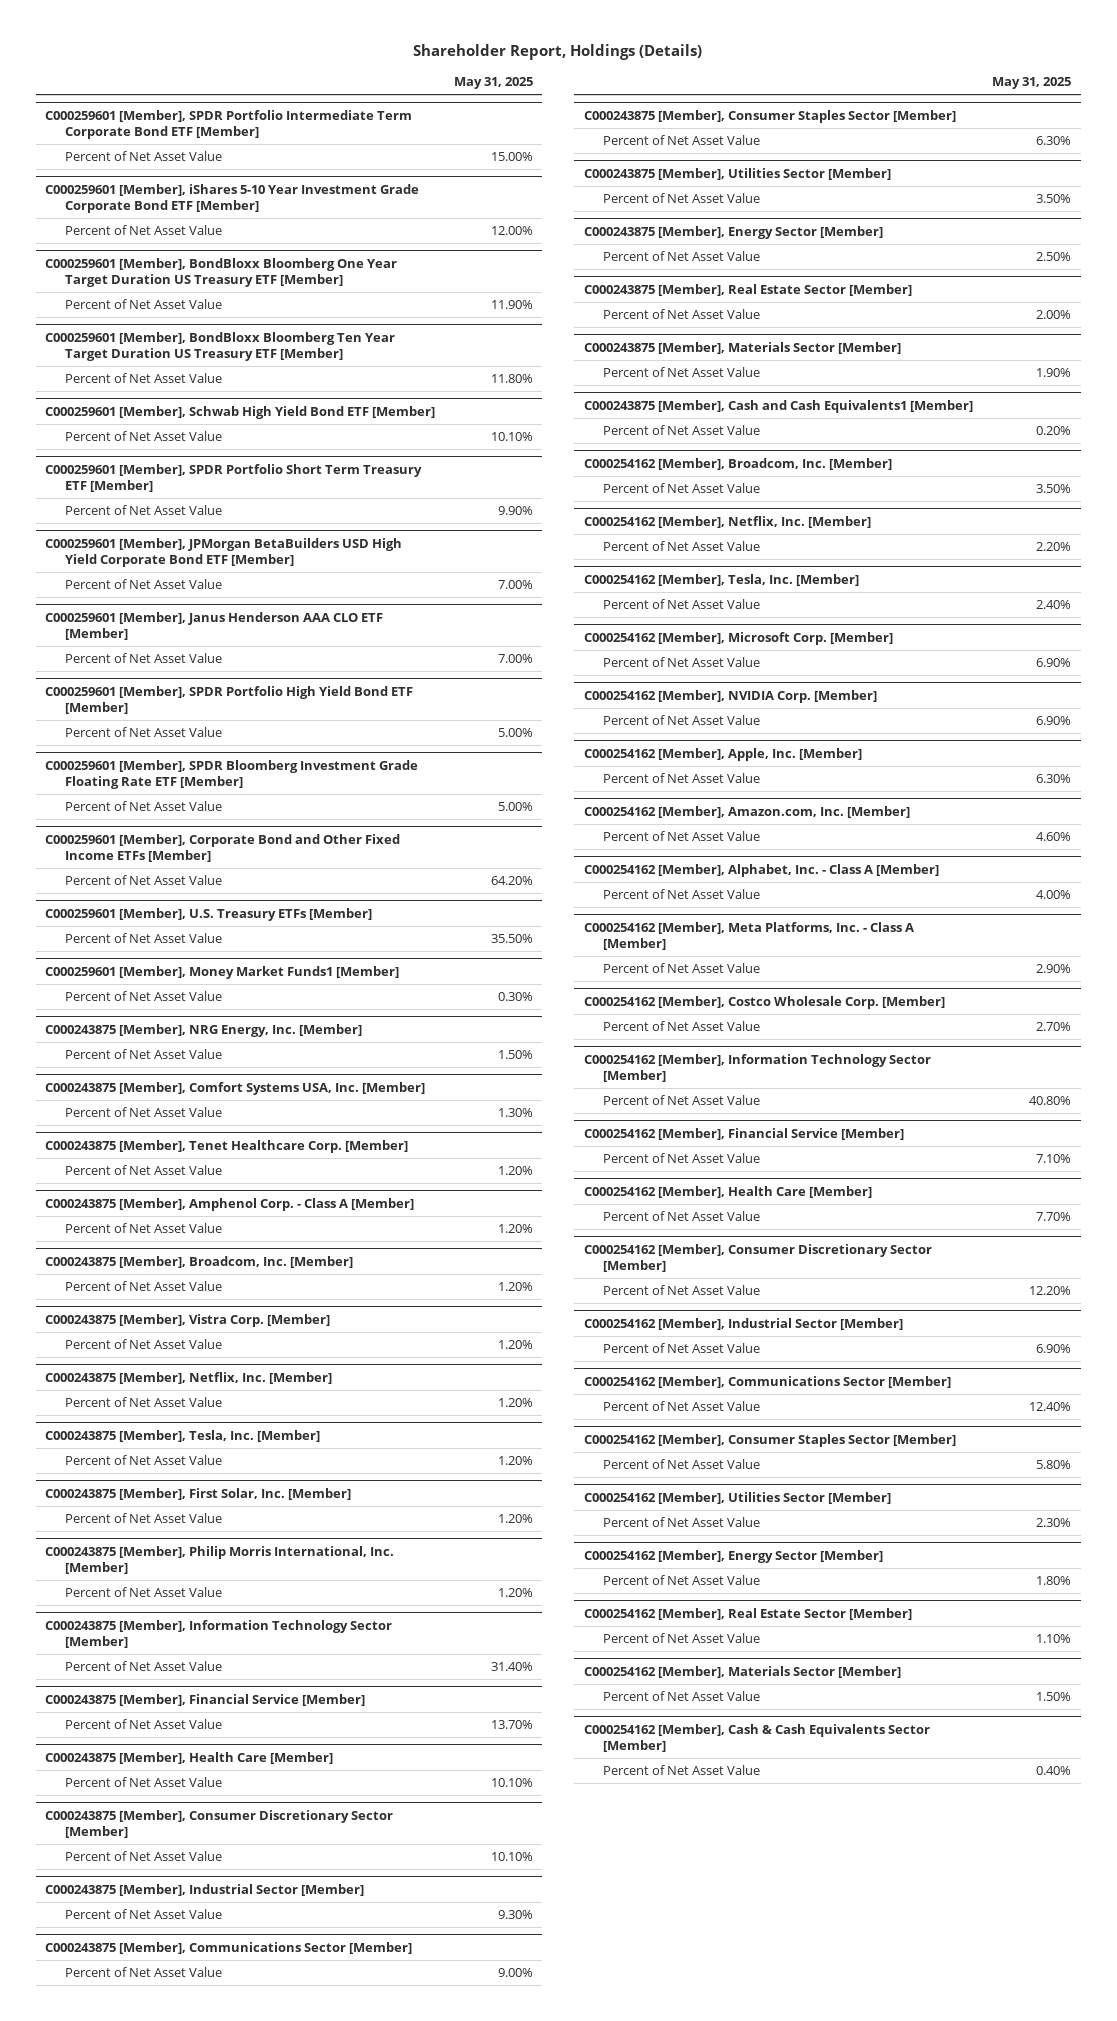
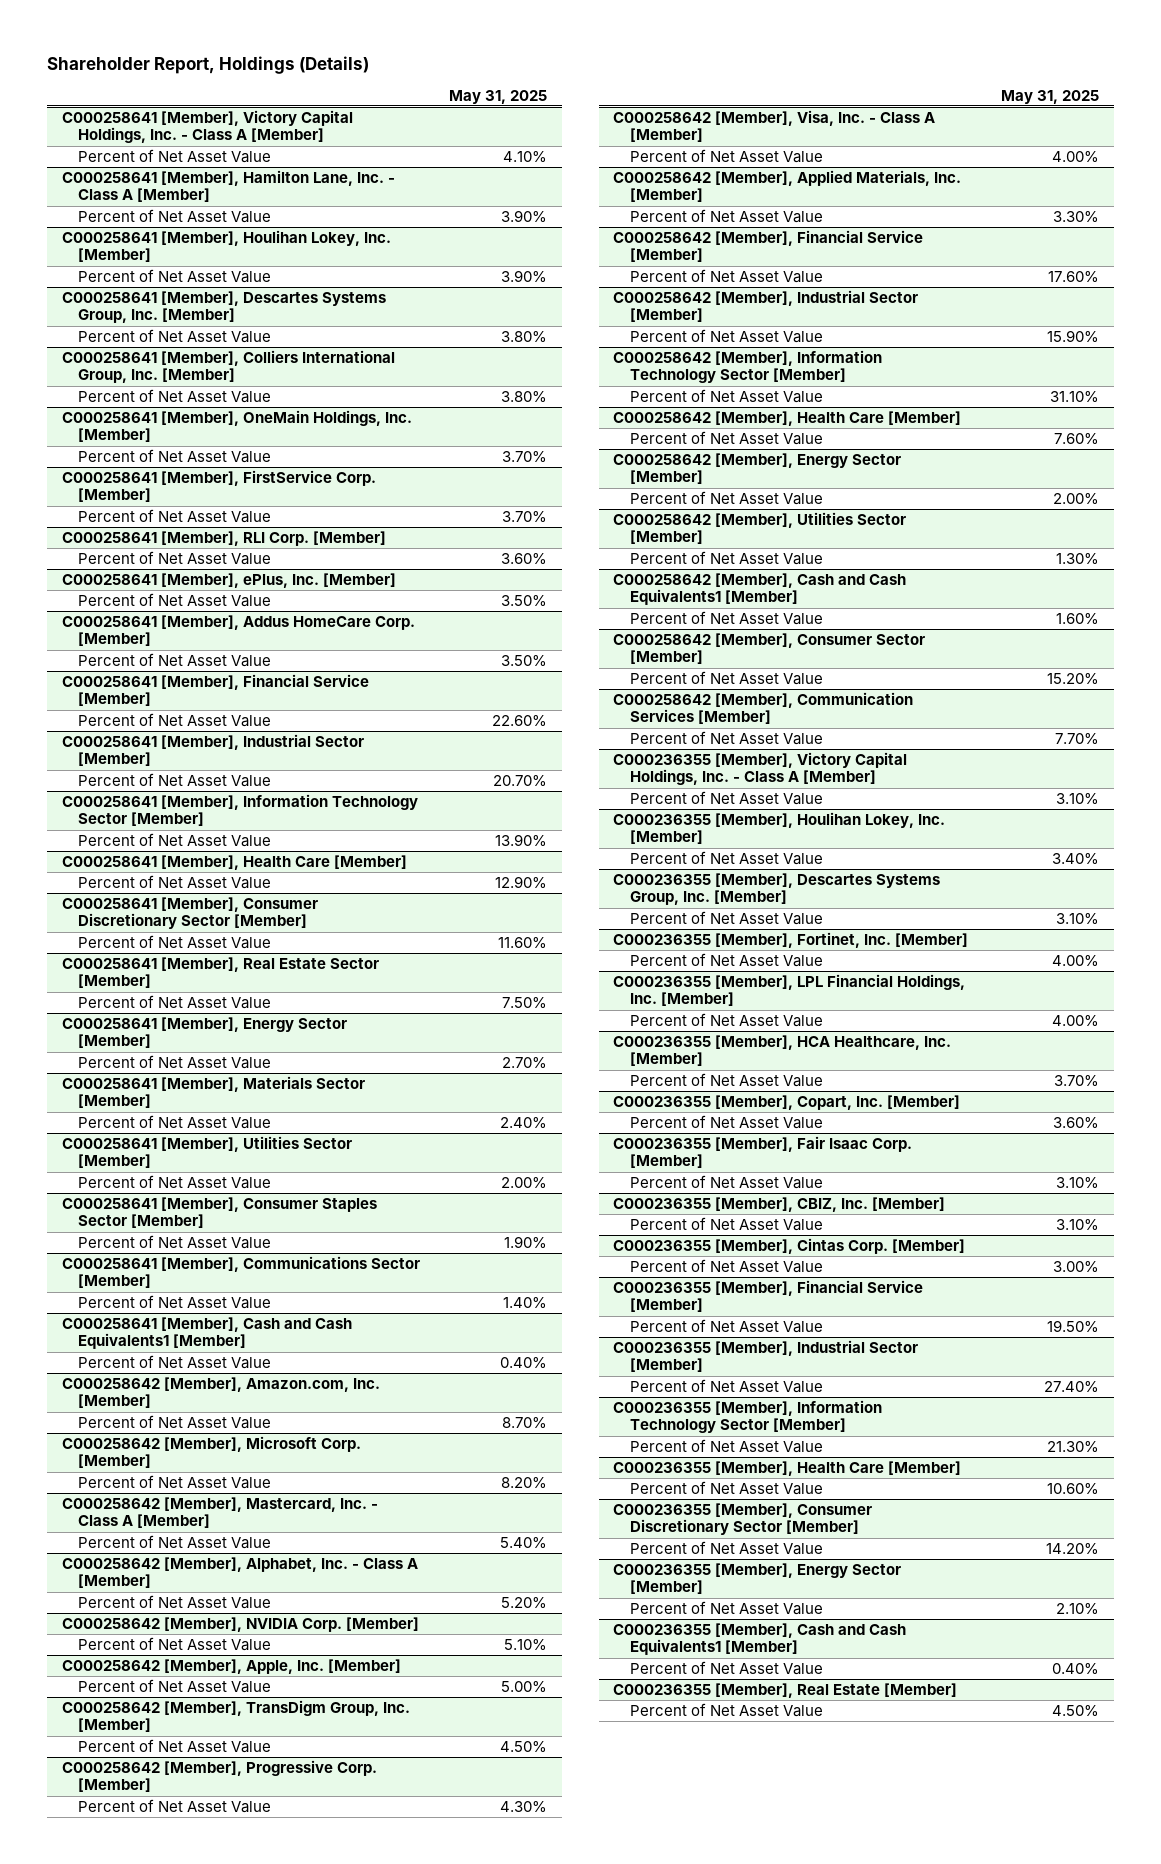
- C000259601 [Member], SPDR Portfolio Intermediate Term Corporate Bond ETF [Member]
- Percent of Net Asset Value | 15.00%
- C000259601 [Member], iShares 5-10 Year Investment Grade Corporate Bond ETF [Member]
- Percent of Net Asset Value | 12.00%
- C000259601 [Member], BondBloxx Bloomberg One Year Target Duration US Treasury ETF [Member]
- Percent of Net Asset Value | 11.90%
- C000259601 [Member], BondBloxx Bloomberg Ten Year Target Duration US Treasury ETF [Member]
- Percent of Net Asset Value | 11.80%
- C000259601 [Member], Schwab High Yield Bond ETF [Member]
- Percent of Net Asset Value | 10.10%
- C000259601 [Member], SPDR Portfolio Short Term Treasury ETF [Member]
- Percent of Net Asset Value | 9.90%
- C000259601 [Member], JPMorgan BetaBuilders USD High Yield Corporate Bond ETF [Member]
- Percent of Net Asset Value | 7.00%
- C000259601 [Member], Janus Henderson AAA CLO ETF [Member]
- Percent of Net Asset Value | 7.00%
- C000259601 [Member], SPDR Portfolio High Yield Bond ETF [Member]
- Percent of Net Asset Value | 5.00%
- C000259601 [Member], SPDR Bloomberg Investment Grade Floating Rate ETF [Member]
- Percent of Net Asset Value | 5.00%
- C000259601 [Member], Corporate Bond and Other Fixed Income ETFs [Member]
- Percent of Net Asset Value | 64.20%
- C000259601 [Member], U.S. Treasury ETFs [Member]
- Percent of Net Asset Value | 35.50%
- C000259601 [Member], Money Market Funds1 [Member]
- Percent of Net Asset Value | 0.30%
- C000243875 [Member], NRG Energy, Inc. [Member]
- Percent of Net Asset Value | 1.50%
- C000243875 [Member], Comfort Systems USA, Inc. [Member]
- Percent of Net Asset Value | 1.30%
- C000243875 [Member], Tenet Healthcare Corp. [Member]
- Percent of Net Asset Value | 1.20%
- C000243875 [Member], Amphenol Corp. - Class A [Member]
- Percent of Net Asset Value | 1.20%
- C000243875 [Member], Broadcom, Inc. [Member]
- Percent of Net Asset Value | 1.20%
- C000243875 [Member], Vistra Corp. [Member]
- Percent of Net Asset Value | 1.20%
- C000243875 [Member], Netflix, Inc. [Member]
- Percent of Net Asset Value | 1.20%
- C000243875 [Member], Tesla, Inc. [Member]
- Percent of Net Asset Value | 1.20%
- C000243875 [Member], First Solar, Inc. [Member]
- Percent of Net Asset Value | 1.20%
- C000243875 [Member], Philip Morris International, Inc. [Member]
- Percent of Net Asset Value | 1.20%
- C000243875 [Member], Information Technology Sector [Member]
- Percent of Net Asset Value | 31.40%
- C000243875 [Member], Financial Service [Member]
- Percent of Net Asset Value | 13.70%
- C000243875 [Member], Health Care [Member]
- Percent of Net Asset Value | 10.10%
- C000243875 [Member], Consumer Discretionary Sector [Member]
- Percent of Net Asset Value | 10.10%
- C000243875 [Member], Industrial Sector [Member]
- Percent of Net Asset Value | 9.30%
- C000243875 [Member], Communications Sector [Member]
- Percent of Net Asset Value | 9.00%
- C000243875 [Member], Consumer Staples Sector [Member]
- Percent of Net Asset Value | 6.30%
- C000243875 [Member], Utilities Sector [Member]
+ C000258641 [Member], Victory Capital Holdings, Inc. - Class A [Member]
+ Percent of Net Asset Value | 4.10%
+ C000258641 [Member], Hamilton Lane, Inc. - Class A [Member]
+ Percent of Net Asset Value | 3.90%
+ C000258641 [Member], Houlihan Lokey, Inc. [Member]
+ Percent of Net Asset Value | 3.90%
+ C000258641 [Member], Descartes Systems Group, Inc. [Member]
+ Percent of Net Asset Value | 3.80%
+ C000258641 [Member], Colliers International Group, Inc. [Member]
+ Percent of Net Asset Value | 3.80%
+ C000258641 [Member], OneMain Holdings, Inc. [Member]
+ Percent of Net Asset Value | 3.70%
+ C000258641 [Member], FirstService Corp. [Member]
+ Percent of Net Asset Value | 3.70%
+ C000258641 [Member], RLI Corp. [Member]
+ Percent of Net Asset Value | 3.60%
+ C000258641 [Member], ePlus, Inc. [Member]
- C000243875 [Member], Energy Sector [Member]
- Percent of Net Asset Value | 2.50%
- C000243875 [Member], Real Estate Sector [Member]
- Percent of Net Asset Value | 2.00%
- C000243875 [Member], Materials Sector [Member]
- Percent of Net Asset Value | 1.90%
- C000243875 [Member], Cash and Cash Equivalents1 [Member]
- Percent of Net Asset Value | 0.20%
- C000254162 [Member], Broadcom, Inc. [Member]
+ C000258641 [Member], Addus HomeCare Corp. [Member]
- C000254162 [Member], Netflix, Inc. [Member]
- Percent of Net Asset Value | 2.20%
- C000254162 [Member], Tesla, Inc. [Member]
+ C000258641 [Member], Financial Service [Member]
+ Percent of Net Asset Value | 22.60%
+ C000258641 [Member], Industrial Sector [Member]
+ Percent of Net Asset Value | 20.70%
+ C000258641 [Member], Information Technology Sector [Member]
+ Percent of Net Asset Value | 13.90%
+ C000258641 [Member], Health Care [Member]
+ Percent of Net Asset Value | 12.90%
+ C000258641 [Member], Consumer Discretionary Sector [Member]
+ Percent of Net Asset Value | 11.60%
+ C000258641 [Member], Real Estate Sector [Member]
+ Percent of Net Asset Value | 7.50%
+ C000258641 [Member], Energy Sector [Member]
+ Percent of Net Asset Value | 2.70%
+ C000258641 [Member], Materials Sector [Member]
- C000254162 [Member], Microsoft Corp. [Member]
- Percent of Net Asset Value | 6.90%
- C000254162 [Member], NVIDIA Corp. [Member]
- Percent of Net Asset Value | 6.90%
- C000254162 [Member], Apple, Inc. [Member]
- Percent of Net Asset Value | 6.30%
- C000254162 [Member], Amazon.com, Inc. [Member]
- Percent of Net Asset Value | 4.60%
- C000254162 [Member], Alphabet, Inc. - Class A [Member]
+ C000258641 [Member], Utilities Sector [Member]
+ Percent of Net Asset Value | 2.00%
+ C000258641 [Member], Consumer Staples Sector [Member]
+ Percent of Net Asset Value | 1.90%
+ C000258641 [Member], Communications Sector [Member]
+ Percent of Net Asset Value | 1.40%
+ C000258641 [Member], Cash and Cash Equivalents1 [Member]
+ Percent of Net Asset Value | 0.40%
+ C000258642 [Member], Amazon.com, Inc. [Member]
+ Percent of Net Asset Value | 8.70%
+ C000258642 [Member], Microsoft Corp. [Member]
+ Percent of Net Asset Value | 8.20%
+ C000258642 [Member], Mastercard, Inc. - Class A [Member]
+ Percent of Net Asset Value | 5.40%
+ C000258642 [Member], Alphabet, Inc. - Class A [Member]
+ Percent of Net Asset Value | 5.20%
+ C000258642 [Member], NVIDIA Corp. [Member]
+ Percent of Net Asset Value | 5.10%
+ C000258642 [Member], Apple, Inc. [Member]
+ Percent of Net Asset Value | 5.00%
+ C000258642 [Member], TransDigm Group, Inc. [Member]
+ Percent of Net Asset Value | 4.50%
+ C000258642 [Member], Progressive Corp. [Member]
+ Percent of Net Asset Value | 4.30%
+ C000258642 [Member], Visa, Inc. - Class A [Member]
- C000254162 [Member], Meta Platforms, Inc. - Class A [Member]
- Percent of Net Asset Value | 2.90%
- C000254162 [Member], Costco Wholesale Corp. [Member]
- Percent of Net Asset Value | 2.70%
- C000254162 [Member], Information Technology Sector [Member]
- Percent of Net Asset Value | 40.80%
- C000254162 [Member], Financial Service [Member]
- Percent of Net Asset Value | 7.10%
- C000254162 [Member], Health Care [Member]
+ C000258642 [Member], Applied Materials, Inc. [Member]
+ Percent of Net Asset Value | 3.30%
+ C000258642 [Member], Financial Service [Member]
+ Percent of Net Asset Value | 17.60%
+ C000258642 [Member], Industrial Sector [Member]
+ Percent of Net Asset Value | 15.90%
+ C000258642 [Member], Information Technology Sector [Member]
+ Percent of Net Asset Value | 31.10%
+ C000258642 [Member], Health Care [Member]
+ Percent of Net Asset Value | 7.60%
+ C000258642 [Member], Energy Sector [Member]
+ Percent of Net Asset Value | 2.00%
+ C000258642 [Member], Utilities Sector [Member]
+ Percent of Net Asset Value | 1.30%
+ C000258642 [Member], Cash and Cash Equivalents1 [Member]
+ Percent of Net Asset Value | 1.60%
+ C000258642 [Member], Consumer Sector [Member]
+ Percent of Net Asset Value | 15.20%
+ C000258642 [Member], Communication Services [Member]
- C000254162 [Member], Consumer Discretionary Sector [Member]
- Percent of Net Asset Value | 12.20%
- C000254162 [Member], Industrial Sector [Member]
- Percent of Net Asset Value | 6.90%
- C000254162 [Member], Communications Sector [Member]
- Percent of Net Asset Value | 12.40%
- C000254162 [Member], Consumer Staples Sector [Member]
- Percent of Net Asset Value | 5.80%
- C000254162 [Member], Utilities Sector [Member]
- Percent of Net Asset Value | 2.30%
- C000254162 [Member], Energy Sector [Member]
- Percent of Net Asset Value | 1.80%
- C000254162 [Member], Real Estate Sector [Member]
- Percent of Net Asset Value | 1.10%
- C000254162 [Member], Materials Sector [Member]
- Percent of Net Asset Value | 1.50%
- C000254162 [Member], Cash & Cash Equivalents Sector [Member]
+ C000236355 [Member], Victory Capital Holdings, Inc. - Class A [Member]
+ Percent of Net Asset Value | 3.10%
+ C000236355 [Member], Houlihan Lokey, Inc. [Member]
+ Percent of Net Asset Value | 3.40%
+ C000236355 [Member], Descartes Systems Group, Inc. [Member]
+ Percent of Net Asset Value | 3.10%
+ C000236355 [Member], Fortinet, Inc. [Member]
+ Percent of Net Asset Value | 4.00%
+ C000236355 [Member], LPL Financial Holdings, Inc. [Member]
+ Percent of Net Asset Value | 4.00%
+ C000236355 [Member], HCA Healthcare, Inc. [Member]
+ Percent of Net Asset Value | 3.70%
+ C000236355 [Member], Copart, Inc. [Member]
+ Percent of Net Asset Value | 3.60%
+ C000236355 [Member], Fair Isaac Corp. [Member]
+ Percent of Net Asset Value | 3.10%
+ C000236355 [Member], CBIZ, Inc. [Member]
+ Percent of Net Asset Value | 3.10%
+ C000236355 [Member], Cintas Corp. [Member]
+ Percent of Net Asset Value | 3.00%
+ C000236355 [Member], Financial Service [Member]
+ Percent of Net Asset Value | 19.50%
+ C000236355 [Member], Industrial Sector [Member]
+ Percent of Net Asset Value | 27.40%
+ C000236355 [Member], Information Technology Sector [Member]
+ Percent of Net Asset Value | 21.30%
+ C000236355 [Member], Health Care [Member]
+ Percent of Net Asset Value | 10.60%
+ C000236355 [Member], Consumer Discretionary Sector [Member]
+ Percent of Net Asset Value | 14.20%
+ C000236355 [Member], Energy Sector [Member]
+ Percent of Net Asset Value | 2.10%
+ C000236355 [Member], Cash and Cash Equivalents1 [Member]
+ C000236355 [Member], Real Estate [Member]
+ Percent of Net Asset Value | 4.50%

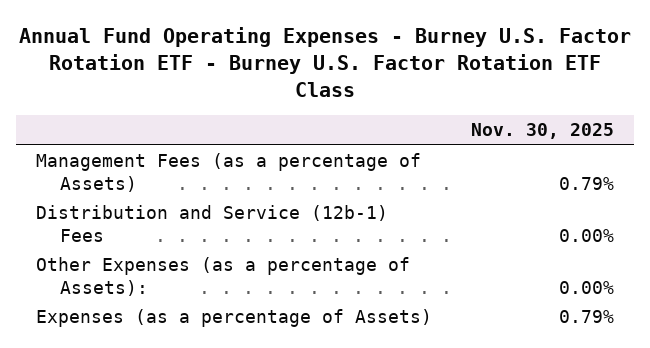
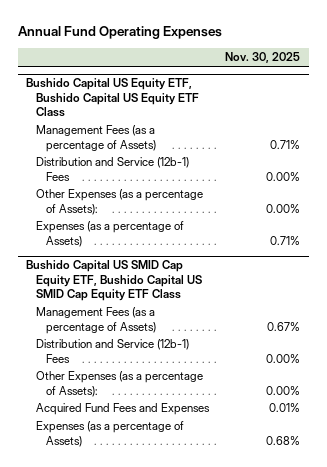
- Annual Fund Operating Expenses - Burney U.S. Factor Rotation ETF - Burney U.S. Factor Rotation ETF Class
+ Annual Fund Operating Expenses
- Management Fees (as a percentage of Assets) | 0.79%
+ Bushido Capital US Equity ETF, Bushido Capital US Equity ETF Class
+ Management Fees (as a percentage of Assets) | 0.71%
- Expenses (as a percentage of Assets) | 0.79%
+ Expenses (as a percentage of Assets) | 0.71%
+ Bushido Capital US SMID Cap Equity ETF, Bushido Capital US SMID Cap Equity ETF Class
+ Management Fees (as a percentage of Assets) | 0.67%
+ Distribution and Service (12b-1) Fees | 0.00%
+ Other Expenses (as a percentage of Assets): | 0.00%
+ Acquired Fund Fees and Expenses | 0.01%
+ Expenses (as a percentage of Assets) | 0.68%

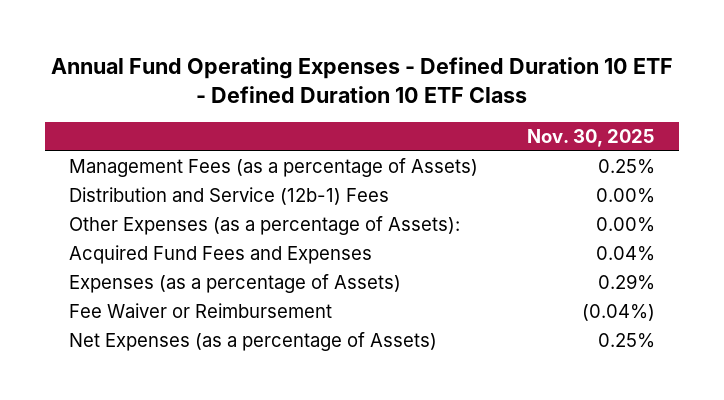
- Annual Fund Operating Expenses
+ Annual Fund Operating Expenses - Defined Duration 10 ETF - Defined Duration 10 ETF Class
- Bushido Capital US Equity ETF, Bushido Capital US Equity ETF Class
- Management Fees (as a percentage of Assets) | 0.71%
- Distribution and Service (12b-1) Fees | 0.00%
- Other Expenses (as a percentage of Assets): | 0.00%
- Expenses (as a percentage of Assets) | 0.71%
- Bushido Capital US SMID Cap Equity ETF, Bushido Capital US SMID Cap Equity ETF Class
- Management Fees (as a percentage of Assets) | 0.67%
+ Management Fees (as a percentage of Assets) | 0.25%
- Acquired Fund Fees and Expenses | 0.01%
- Expenses (as a percentage of Assets) | 0.68%
+ Acquired Fund Fees and Expenses | 0.04%
+ Expenses (as a percentage of Assets) | 0.29%
+ Fee Waiver or Reimbursement | (0.04%)
+ Net Expenses (as a percentage of Assets) | 0.25%

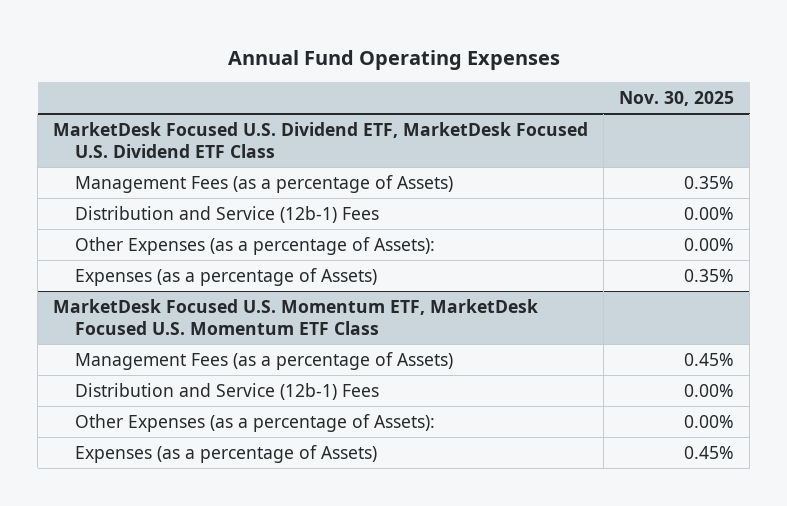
- Annual Fund Operating Expenses - Defined Duration 10 ETF - Defined Duration 10 ETF Class
+ Annual Fund Operating Expenses
- Management Fees (as a percentage of Assets) | 0.25%
+ MarketDesk Focused U.S. Dividend ETF, MarketDesk Focused U.S. Dividend ETF Class
+ Management Fees (as a percentage of Assets) | 0.35%
- Acquired Fund Fees and Expenses | 0.04%
- Expenses (as a percentage of Assets) | 0.29%
- Fee Waiver or Reimbursement | (0.04%)
- Net Expenses (as a percentage of Assets) | 0.25%
+ Expenses (as a percentage of Assets) | 0.35%
+ MarketDesk Focused U.S. Momentum ETF, MarketDesk Focused U.S. Momentum ETF Class
+ Management Fees (as a percentage of Assets) | 0.45%
+ Distribution and Service (12b-1) Fees | 0.00%
+ Other Expenses (as a percentage of Assets): | 0.00%
+ Expenses (as a percentage of Assets) | 0.45%

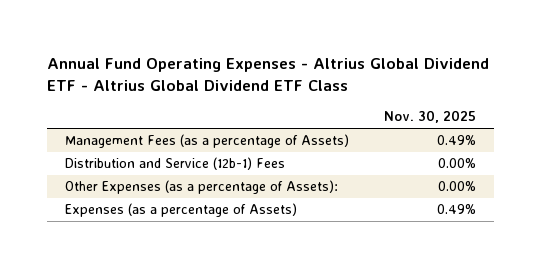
- Annual Fund Operating Expenses
+ Annual Fund Operating Expenses - Altrius Global Dividend ETF - Altrius Global Dividend ETF Class
- MarketDesk Focused U.S. Dividend ETF, MarketDesk Focused U.S. Dividend ETF Class
- Management Fees (as a percentage of Assets) | 0.35%
- Distribution and Service (12b-1) Fees | 0.00%
- Other Expenses (as a percentage of Assets): | 0.00%
- Expenses (as a percentage of Assets) | 0.35%
- MarketDesk Focused U.S. Momentum ETF, MarketDesk Focused U.S. Momentum ETF Class
- Management Fees (as a percentage of Assets) | 0.45%
+ Management Fees (as a percentage of Assets) | 0.49%
- Expenses (as a percentage of Assets) | 0.45%
+ Expenses (as a percentage of Assets) | 0.49%

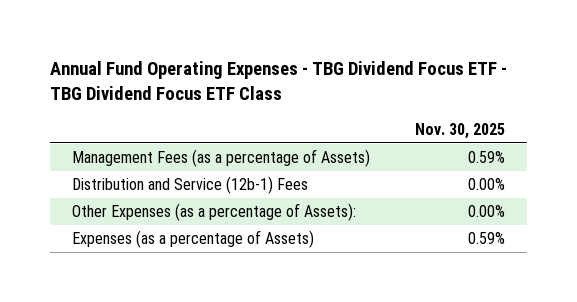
- Annual Fund Operating Expenses - Altrius Global Dividend ETF - Altrius Global Dividend ETF Class
+ Annual Fund Operating Expenses - TBG Dividend Focus ETF - TBG Dividend Focus ETF Class
- Management Fees (as a percentage of Assets) | 0.49%
+ Management Fees (as a percentage of Assets) | 0.59%
- Expenses (as a percentage of Assets) | 0.49%
+ Expenses (as a percentage of Assets) | 0.59%

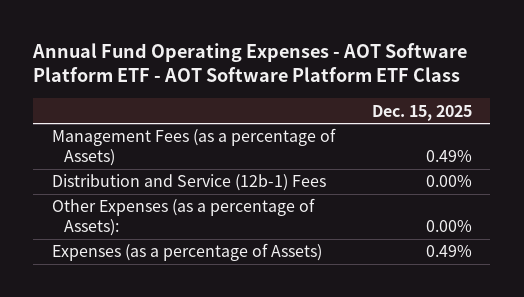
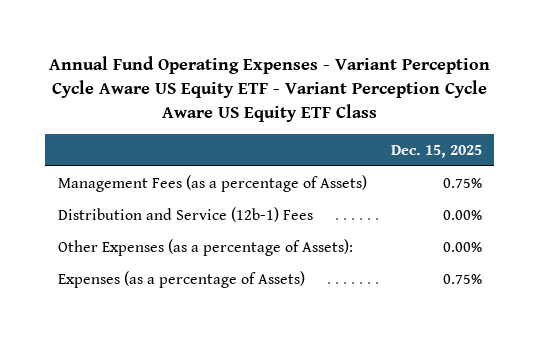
- Annual Fund Operating Expenses - AOT Software Platform ETF - AOT Software Platform ETF Class
+ Annual Fund Operating Expenses - Variant Perception Cycle Aware US Equity ETF - Variant Perception Cycle Aware US Equity ETF Class
- Management Fees (as a percentage of Assets) | 0.49%
+ Management Fees (as a percentage of Assets) | 0.75%
- Expenses (as a percentage of Assets) | 0.49%
+ Expenses (as a percentage of Assets) | 0.75%

